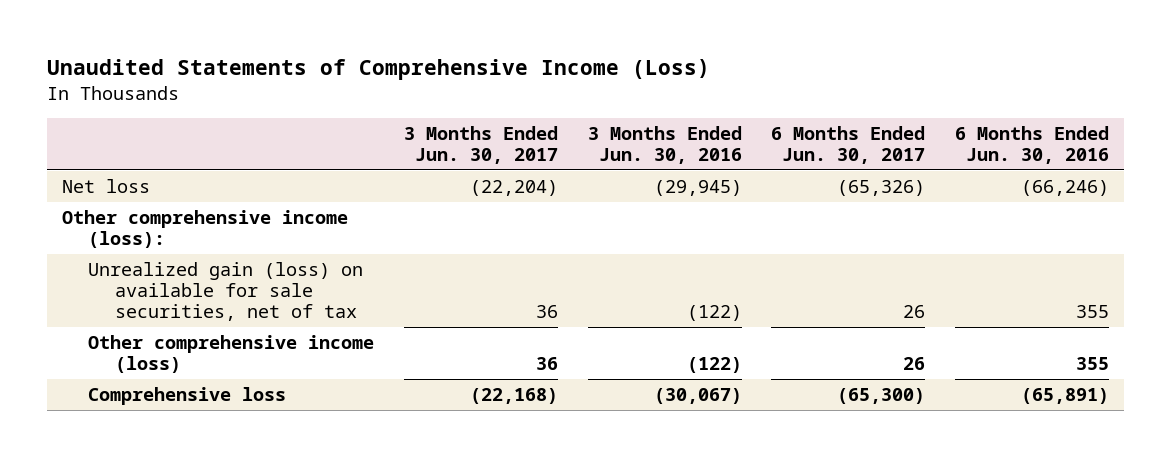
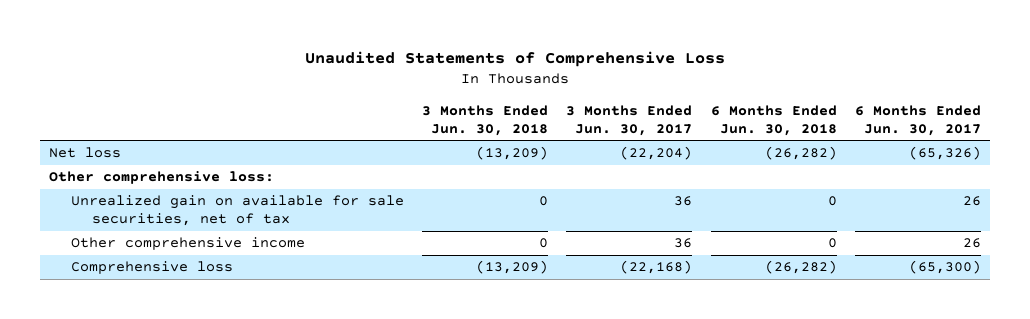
- Unaudited Statements of Comprehensive Income (Loss)
+ Unaudited Statements of Comprehensive Loss
- | 3 Months Ended Jun. 30, 2017 | 3 Months Ended Jun. 30, 2016 | 6 Months Ended Jun. 30, 2017 | 6 Months Ended Jun. 30, 2016
+ | 3 Months Ended Jun. 30, 2018 | 3 Months Ended Jun. 30, 2017 | 6 Months Ended Jun. 30, 2018 | 6 Months Ended Jun. 30, 2017
- Other comprehensive income (loss):
- Unrealized gain (loss) on available for sale securities, net of tax | 36 | (122) | 26 | 355
- Other comprehensive income (loss) | 36 | (122) | 26 | 355
+ Other comprehensive loss:
+ Unrealized gain on available for sale securities, net of tax | 0 | 36 | 0 | 26
+ Other comprehensive income | 0 | 36 | 0 | 26

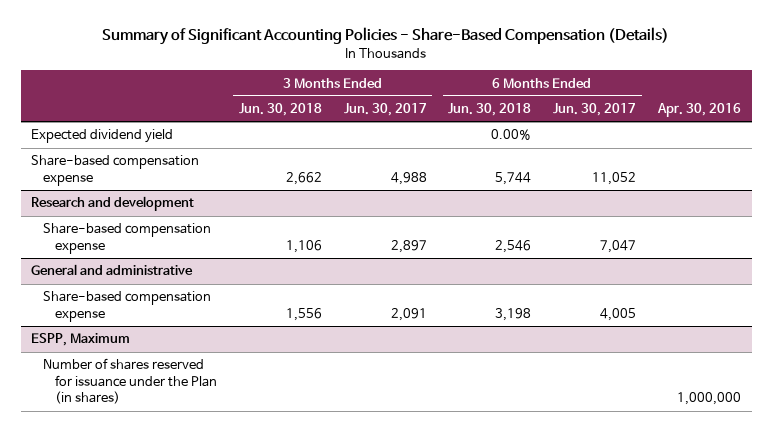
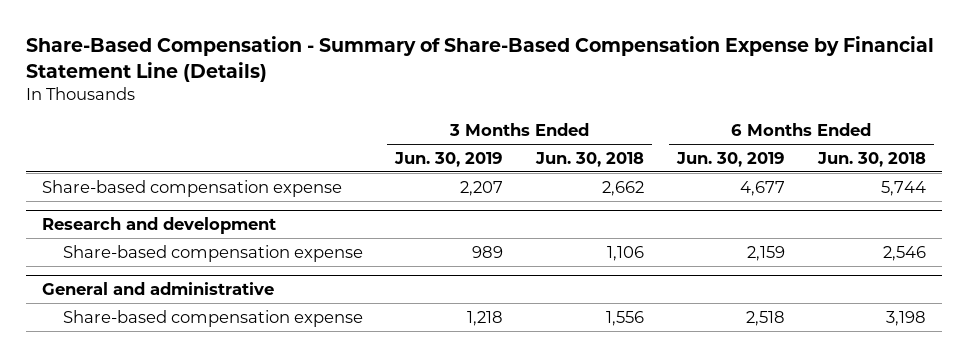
- Summary of Significant Accounting Policies - Share-Based Compensation (Details)
+ Share-Based Compensation - Summary of Share-Based Compensation Expense by Financial Statement Line (Details)
- | 3 Months Ended Jun. 30, 2018 | 3 Months Ended Jun. 30, 2017 | 6 Months Ended Jun. 30, 2018 | 6 Months Ended Jun. 30, 2017 | Apr. 30, 2016
+ | 3 Months Ended Jun. 30, 2019 | 3 Months Ended Jun. 30, 2018 | 6 Months Ended Jun. 30, 2019 | 6 Months Ended Jun. 30, 2018
- Expected dividend yield | | | 0.00% | |
- ESPP, Maximum
- Number of shares reserved for issuance under the Plan (in shares) | | | | | 1,000,000

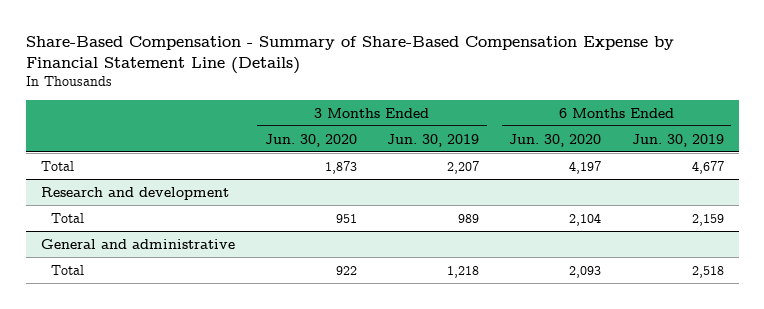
- | 3 Months Ended Jun. 30, 2019 | 3 Months Ended Jun. 30, 2018 | 6 Months Ended Jun. 30, 2019 | 6 Months Ended Jun. 30, 2018
+ | 3 Months Ended Jun. 30, 2020 | 3 Months Ended Jun. 30, 2019 | 6 Months Ended Jun. 30, 2020 | 6 Months Ended Jun. 30, 2019
- Share-based compensation expense | 2,207 | 2,662 | 4,677 | 5,744
+ Total | 1,873 | 2,207 | 4,197 | 4,677
@ Research and development
- Share-based compensation expense | 989 | 1,106 | 2,159 | 2,546
+ Total | 951 | 989 | 2,104 | 2,159
@ General and administrative
- Share-based compensation expense | 1,218 | 1,556 | 2,518 | 3,198
+ Total | 922 | 1,218 | 2,093 | 2,518

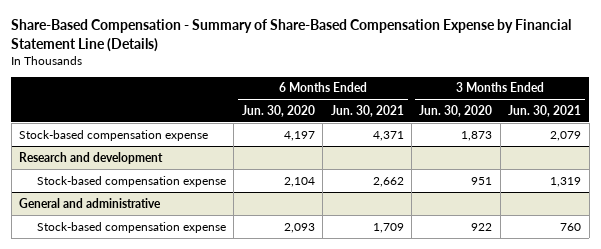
- | 3 Months Ended Jun. 30, 2020 | 3 Months Ended Jun. 30, 2019 | 6 Months Ended Jun. 30, 2020 | 6 Months Ended Jun. 30, 2019
+ | 6 Months Ended Jun. 30, 2020 | 6 Months Ended Jun. 30, 2021 | 3 Months Ended Jun. 30, 2020 | 3 Months Ended Jun. 30, 2021
- Total | 1,873 | 2,207 | 4,197 | 4,677
+ Stock-based compensation expense | 4,197 | 4,371 | 1,873 | 2,079
@ Research and development
- Total | 951 | 989 | 2,104 | 2,159
+ Stock-based compensation expense | 2,104 | 2,662 | 951 | 1,319
@ General and administrative
- Total | 922 | 1,218 | 2,093 | 2,518
+ Stock-based compensation expense | 2,093 | 1,709 | 922 | 760

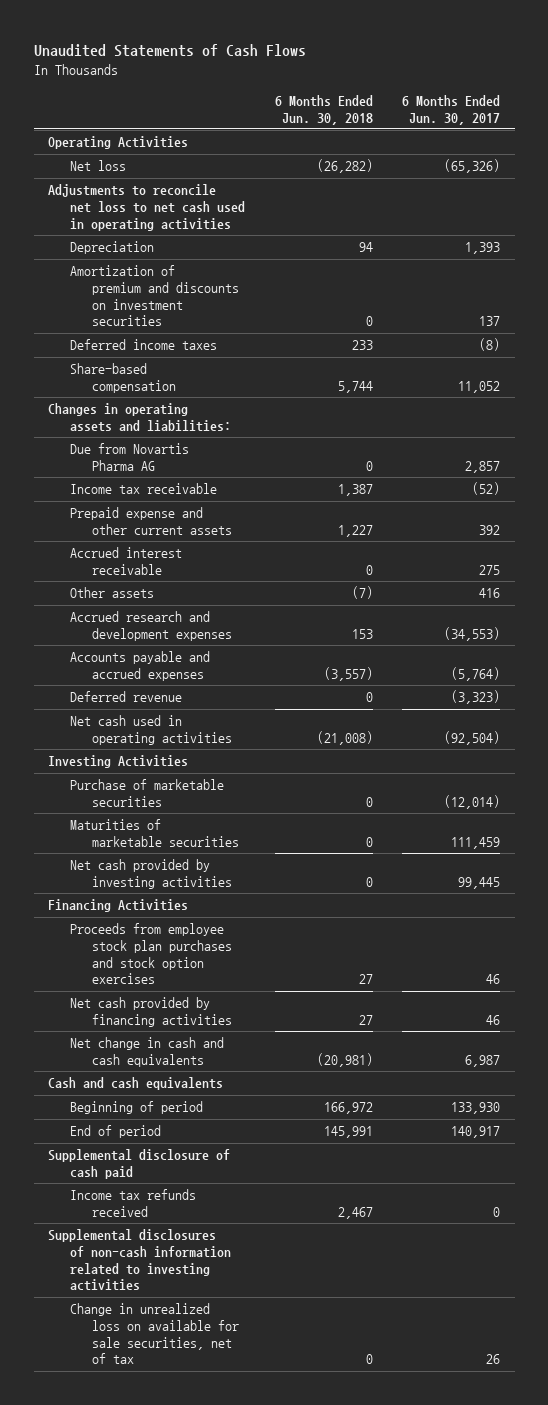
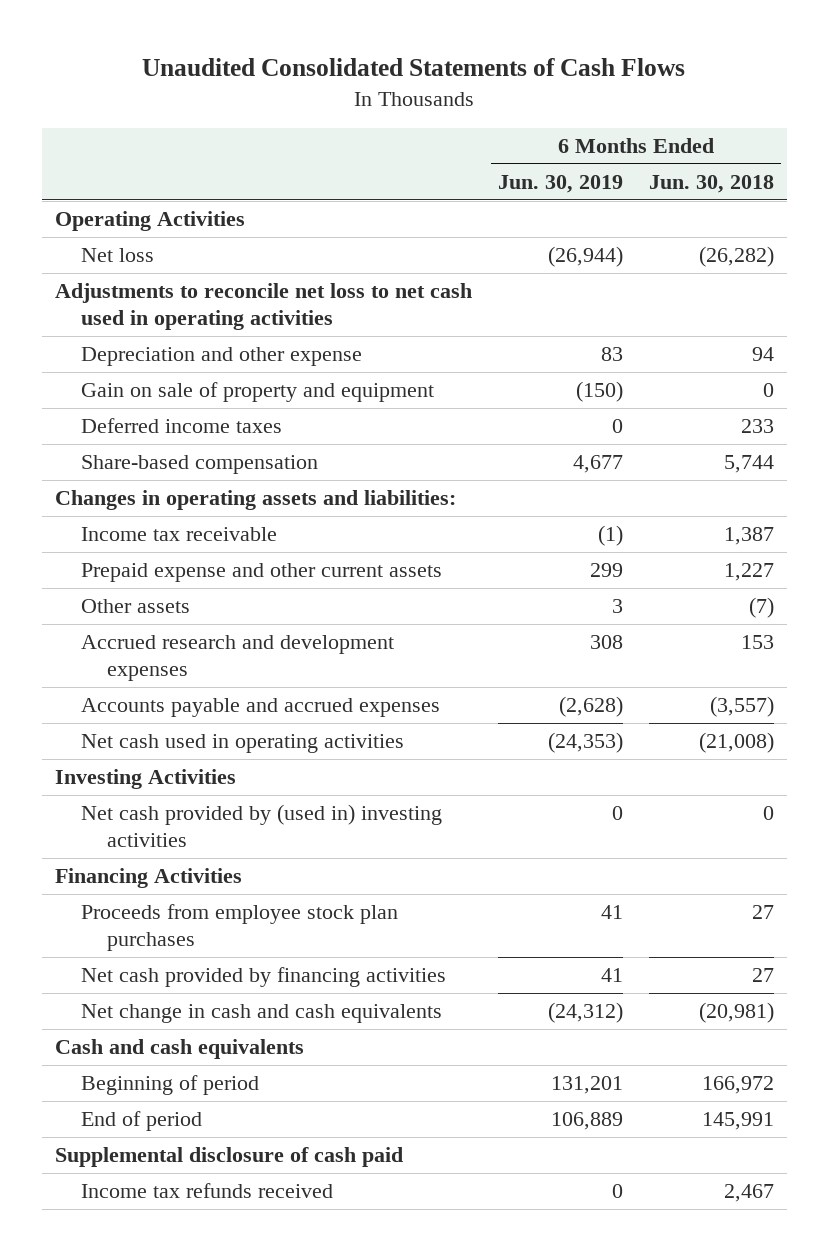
- Unaudited Statements of Cash Flows
+ Unaudited Consolidated Statements of Cash Flows
- | 6 Months Ended Jun. 30, 2018 | 6 Months Ended Jun. 30, 2017
+ | 6 Months Ended Jun. 30, 2019 | 6 Months Ended Jun. 30, 2018
- Depreciation | 94 | 1,393
- Amortization of premium and discounts on investment securities | 0 | 137
+ Depreciation and other expense | 83 | 94
+ Gain on sale of property and equipment | (150) | 0
- Due from Novartis Pharma AG | 0 | 2,857
- Accrued interest receivable | 0 | 275
- Deferred revenue | 0 | (3,323)
- Purchase of marketable securities | 0 | (12,014)
- Maturities of marketable securities | 0 | 111,459
- Net cash provided by investing activities | 0 | 99,445
+ Net cash provided by (used in) investing activities | 0 | 0
- Proceeds from employee stock plan purchases and stock option exercises | 27 | 46
+ Proceeds from employee stock plan purchases | 41 | 27
- Supplemental disclosures of non-cash information related to investing activities
- Change in unrealized loss on available for sale securities, net of tax | 0 | 26

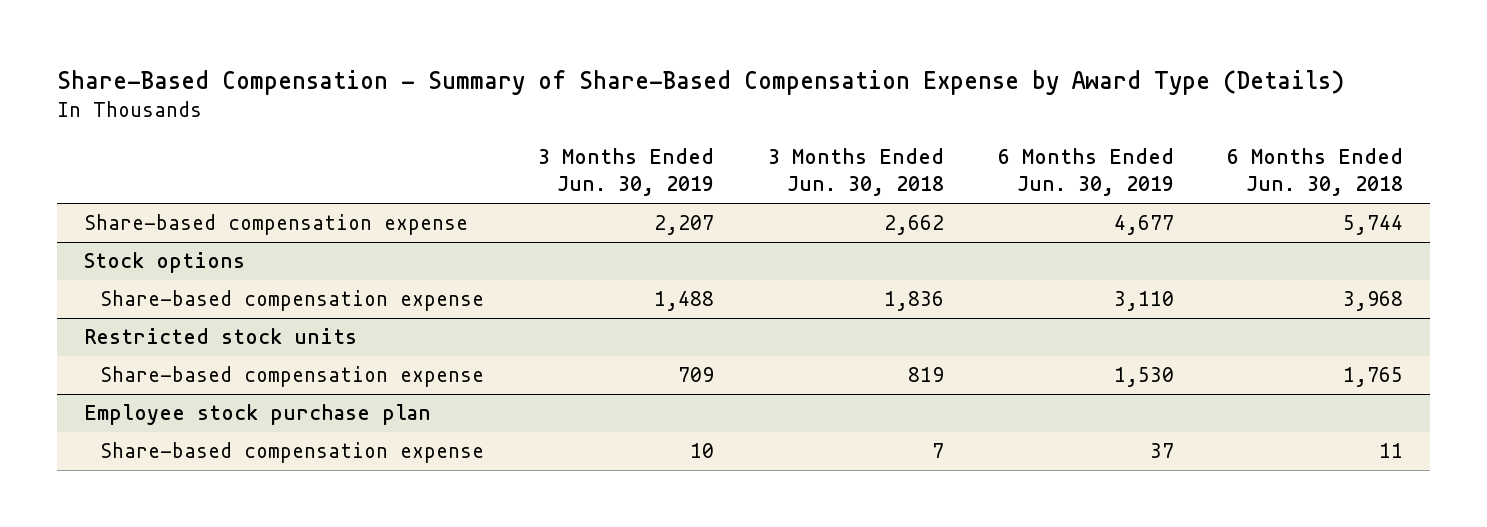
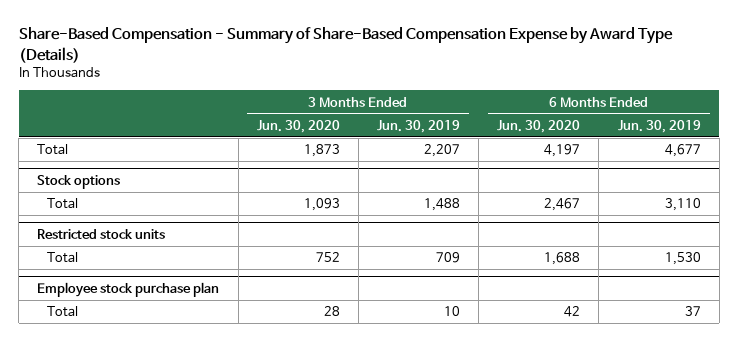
- | 3 Months Ended Jun. 30, 2019 | 3 Months Ended Jun. 30, 2018 | 6 Months Ended Jun. 30, 2019 | 6 Months Ended Jun. 30, 2018
+ | 3 Months Ended Jun. 30, 2020 | 3 Months Ended Jun. 30, 2019 | 6 Months Ended Jun. 30, 2020 | 6 Months Ended Jun. 30, 2019
- Share-based compensation expense | 2,207 | 2,662 | 4,677 | 5,744
+ Total | 1,873 | 2,207 | 4,197 | 4,677
@ Stock options
- Share-based compensation expense | 1,488 | 1,836 | 3,110 | 3,968
+ Total | 1,093 | 1,488 | 2,467 | 3,110
@ Restricted stock units
- Share-based compensation expense | 709 | 819 | 1,530 | 1,765
+ Total | 752 | 709 | 1,688 | 1,530
@ Employee stock purchase plan
- Share-based compensation expense | 10 | 7 | 37 | 11
+ Total | 28 | 10 | 42 | 37

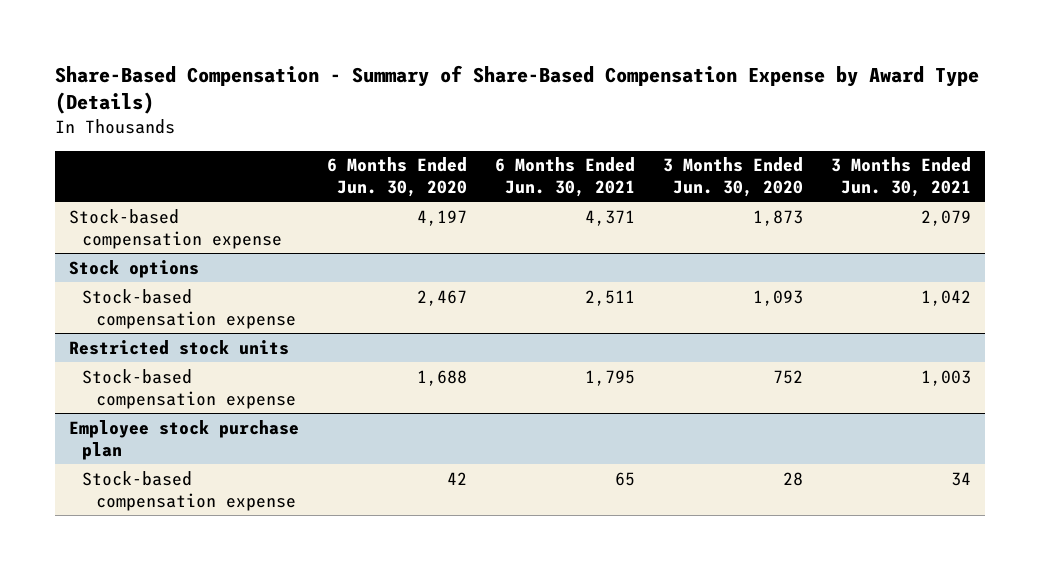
- | 3 Months Ended Jun. 30, 2020 | 3 Months Ended Jun. 30, 2019 | 6 Months Ended Jun. 30, 2020 | 6 Months Ended Jun. 30, 2019
+ | 6 Months Ended Jun. 30, 2020 | 6 Months Ended Jun. 30, 2021 | 3 Months Ended Jun. 30, 2020 | 3 Months Ended Jun. 30, 2021
- Total | 1,873 | 2,207 | 4,197 | 4,677
+ Stock-based compensation expense | 4,197 | 4,371 | 1,873 | 2,079
@ Stock options
- Total | 1,093 | 1,488 | 2,467 | 3,110
+ Stock-based compensation expense | 2,467 | 2,511 | 1,093 | 1,042
@ Restricted stock units
- Total | 752 | 709 | 1,688 | 1,530
+ Stock-based compensation expense | 1,688 | 1,795 | 752 | 1,003
@ Employee stock purchase plan
- Total | 28 | 10 | 42 | 37
+ Stock-based compensation expense | 42 | 65 | 28 | 34

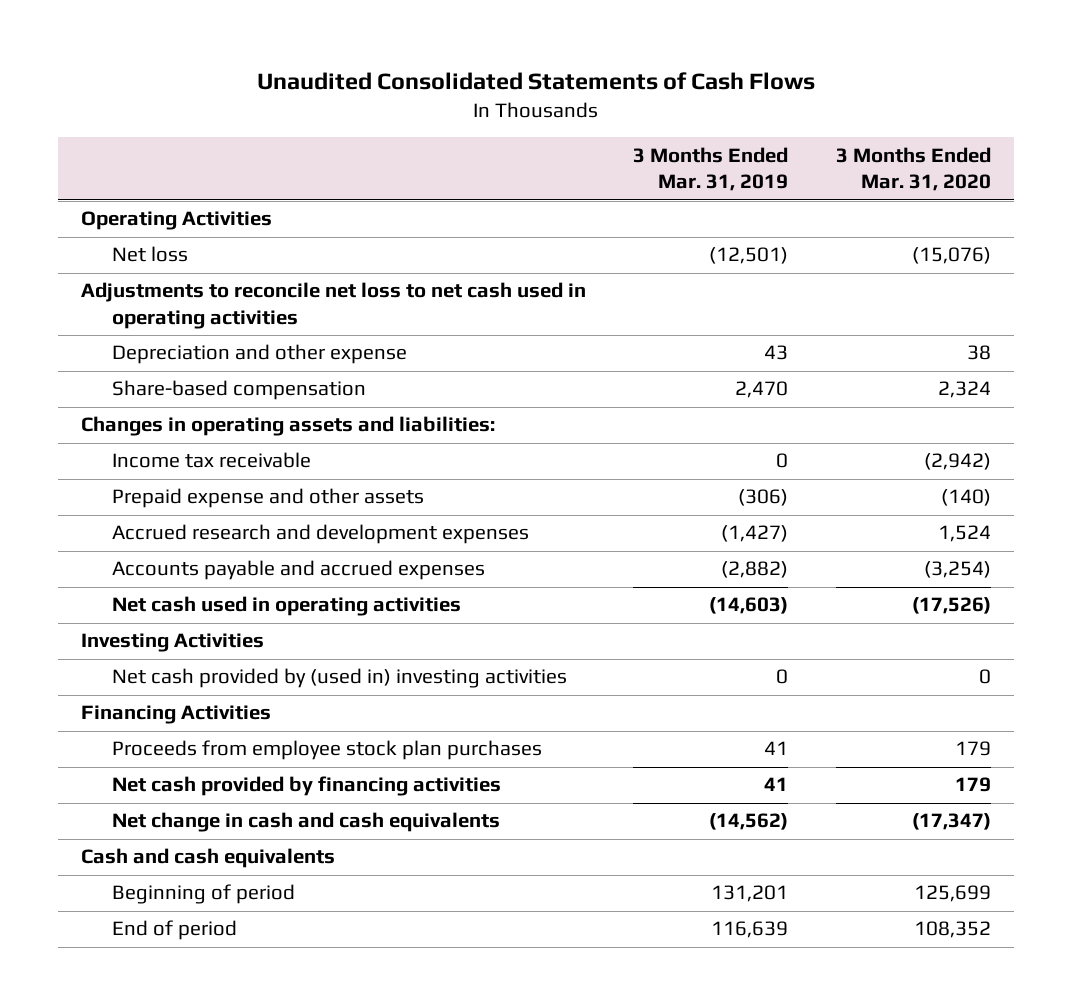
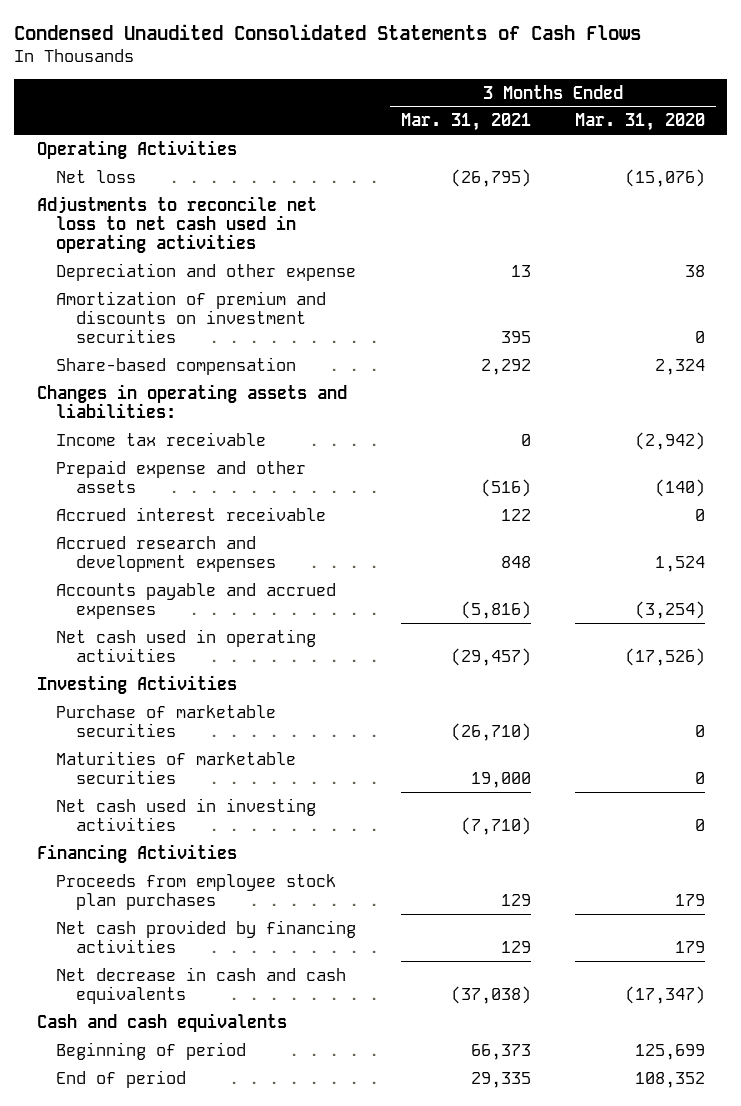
- Unaudited Consolidated Statements of Cash Flows
+ Condensed Unaudited Consolidated Statements of Cash Flows
- | 3 Months Ended Mar. 31, 2019 | 3 Months Ended Mar. 31, 2020
+ | 3 Months Ended Mar. 31, 2021 | 3 Months Ended Mar. 31, 2020
+ Amortization of premium and discounts on investment securities | 395 | 0
+ Accrued interest receivable | 122 | 0
- Net cash provided by (used in) investing activities | 0 | 0
+ Purchase of marketable securities | (26,710) | 0
+ Maturities of marketable securities | 19,000 | 0
+ Net cash used in investing activities | (7,710) | 0
- Net change in cash and cash equivalents | (14,562) | (17,347)
+ Net decrease in cash and cash equivalents | (37,038) | (17,347)

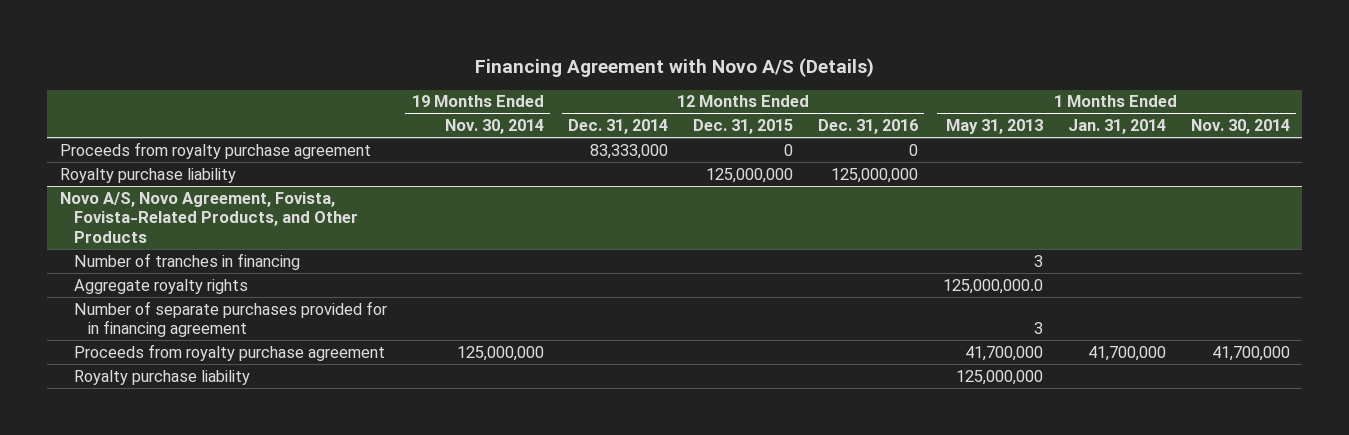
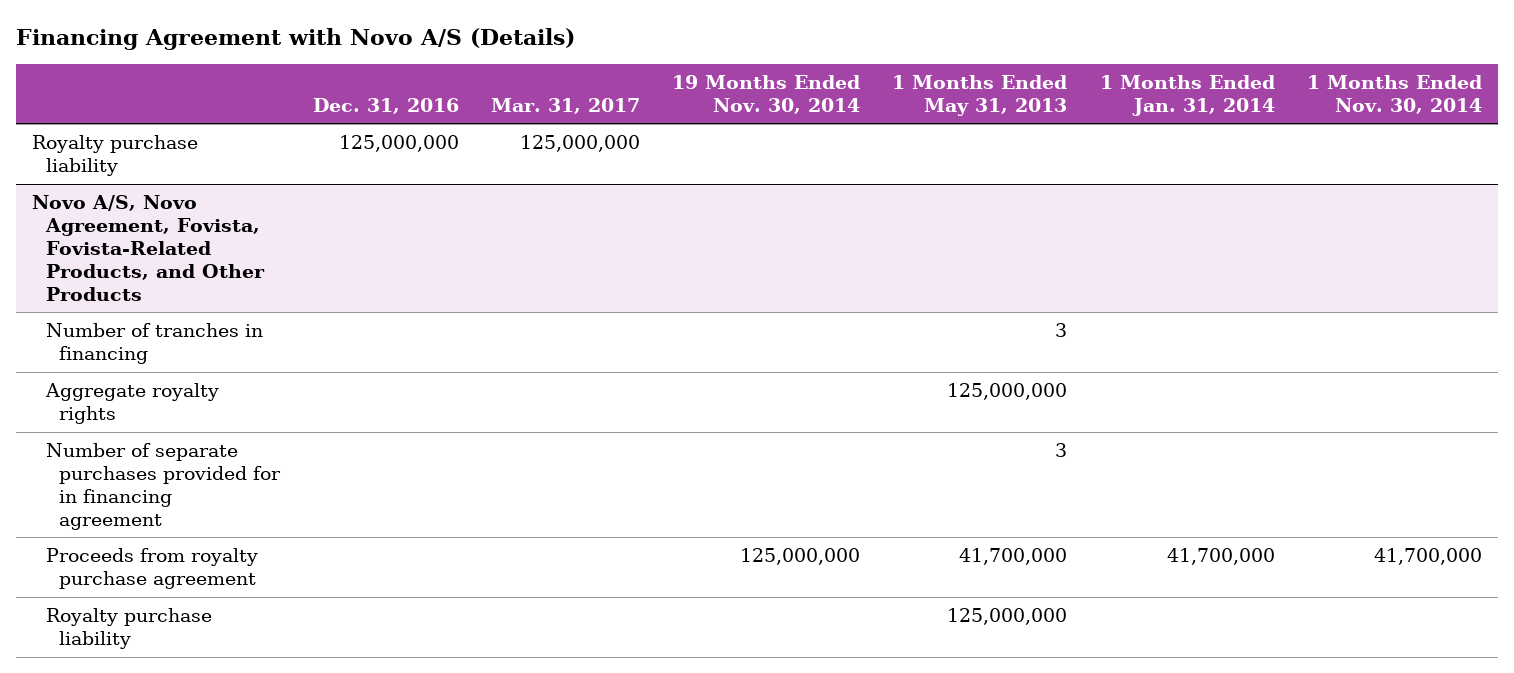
- | 19 Months Ended Nov. 30, 2014 | 12 Months Ended Dec. 31, 2014 | 12 Months Ended Dec. 31, 2015 | 12 Months Ended Dec. 31, 2016 | 1 Months Ended May 31, 2013 | 1 Months Ended Jan. 31, 2014 | 1 Months Ended Nov. 30, 2014
+ | Dec. 31, 2016 | Mar. 31, 2017 | 19 Months Ended Nov. 30, 2014 | 1 Months Ended May 31, 2013 | 1 Months Ended Jan. 31, 2014 | 1 Months Ended Nov. 30, 2014
- Proceeds from royalty purchase agreement | | 83,333,000 | 0 | 0 | | |
@ Novo A/S, Novo Agreement, Fovista, Fovista-Related Products, and Other Products
- Aggregate royalty rights | | | | | 125,000,000.0 | |
+ Aggregate royalty rights | | | | 125,000,000 | |

